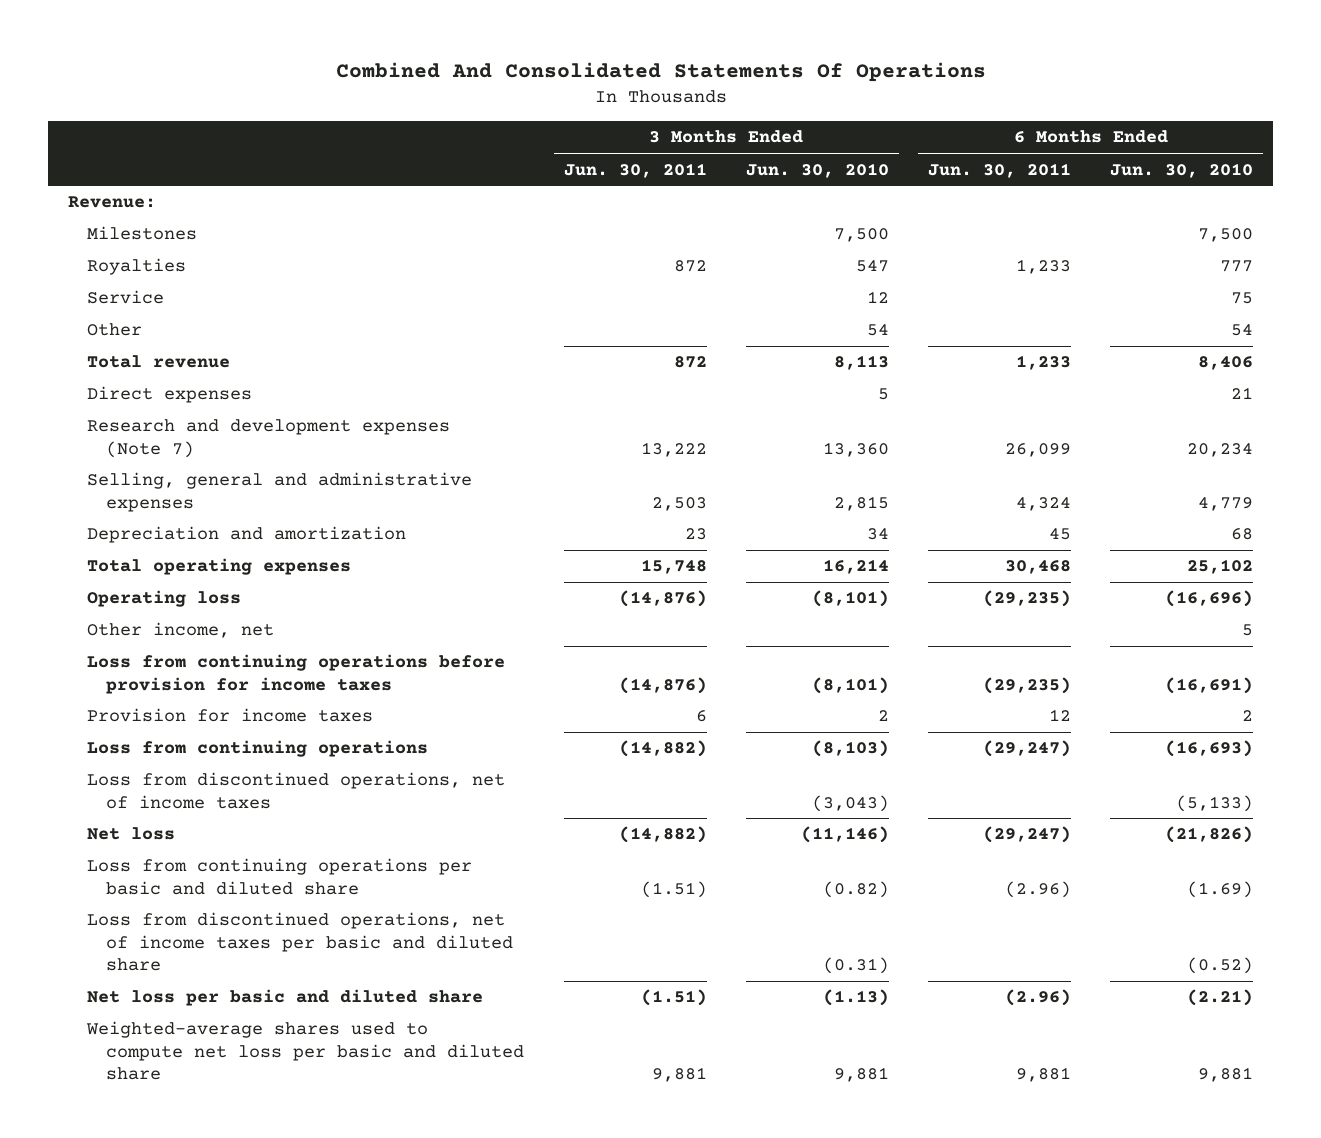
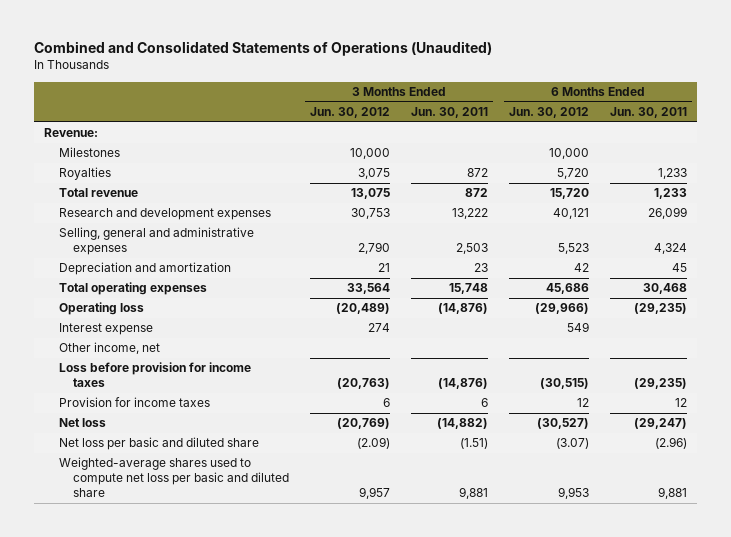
- Combined And Consolidated Statements Of Operations
+ Combined and Consolidated Statements of Operations (Unaudited)
- | 3 Months Ended Jun. 30, 2011 | 3 Months Ended Jun. 30, 2010 | 6 Months Ended Jun. 30, 2011 | 6 Months Ended Jun. 30, 2010
+ | 3 Months Ended Jun. 30, 2012 | 3 Months Ended Jun. 30, 2011 | 6 Months Ended Jun. 30, 2012 | 6 Months Ended Jun. 30, 2011
- Service | | 12 | | 75
- Other | | 54 | | 54
- Direct expenses | | 5 | | 21
- Research and development expenses (Note 7) | 13,222 | 13,360 | 26,099 | 20,234
+ Research and development expenses | 30,753 | 13,222 | 40,121 | 26,099
+ Interest expense | 274 | | 549 |
- Loss from continuing operations before provision for income taxes | (14,876) | (8,101) | (29,235) | (16,691)
+ Loss before provision for income taxes | (20,763) | (14,876) | (30,515) | (29,235)
- Loss from continuing operations | (14,882) | (8,103) | (29,247) | (16,693)
- Loss from discontinued operations, net of income taxes | | (3,043) | | (5,133)
- Loss from continuing operations per basic and diluted share | (1.51) | (0.82) | (2.96) | (1.69)
- Loss from discontinued operations, net of income taxes per basic and diluted share | | (0.31) | | (0.52)

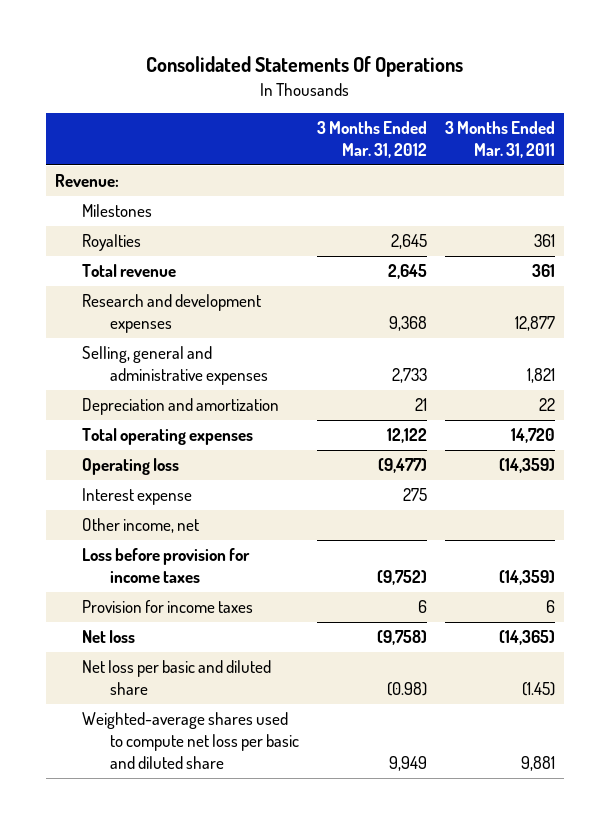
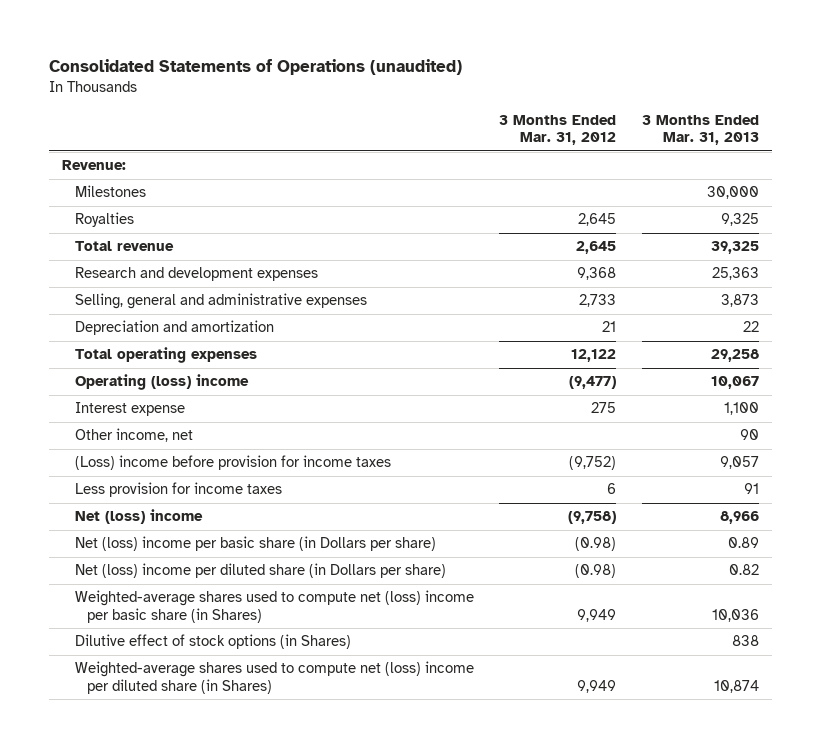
- Consolidated Statements Of Operations
+ Consolidated Statements of Operations (unaudited)
- | 3 Months Ended Mar. 31, 2012 | 3 Months Ended Mar. 31, 2011
+ | 3 Months Ended Mar. 31, 2012 | 3 Months Ended Mar. 31, 2013
- Operating loss | (9,477) | (14,359)
+ Operating (loss) income | (9,477) | 10,067
- Loss before provision for income taxes | (9,752) | (14,359)
- Provision for income taxes | 6 | 6
- Net loss | (9,758) | (14,365)
- Net loss per basic and diluted share | (0.98) | (1.45)
- Weighted-average shares used to compute net loss per basic and diluted share | 9,949 | 9,881
+ (Loss) income before provision for income taxes | (9,752) | 9,057
+ Less provision for income taxes | 6 | 91
+ Net (loss) income | (9,758) | 8,966
+ Net (loss) income per basic share (in Dollars per share) | (0.98) | 0.89
+ Net (loss) income per diluted share (in Dollars per share) | (0.98) | 0.82
+ Weighted-average shares used to compute net (loss) income per basic share (in Shares) | 9,949 | 10,036
+ Dilutive effect of stock options (in Shares) | | 838
+ Weighted-average shares used to compute net (loss) income per diluted share (in Shares) | 9,949 | 10,874

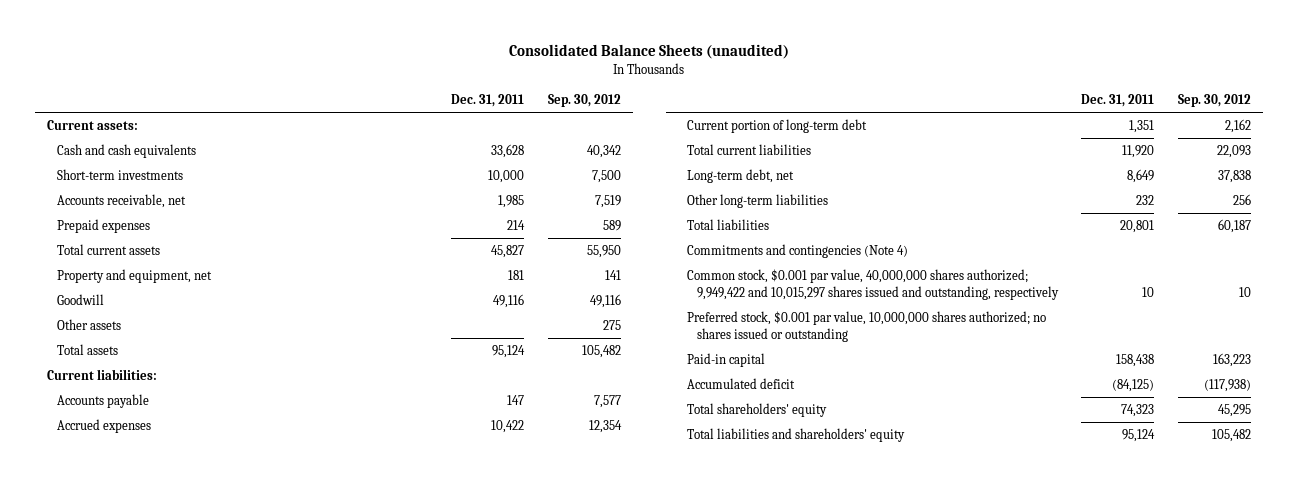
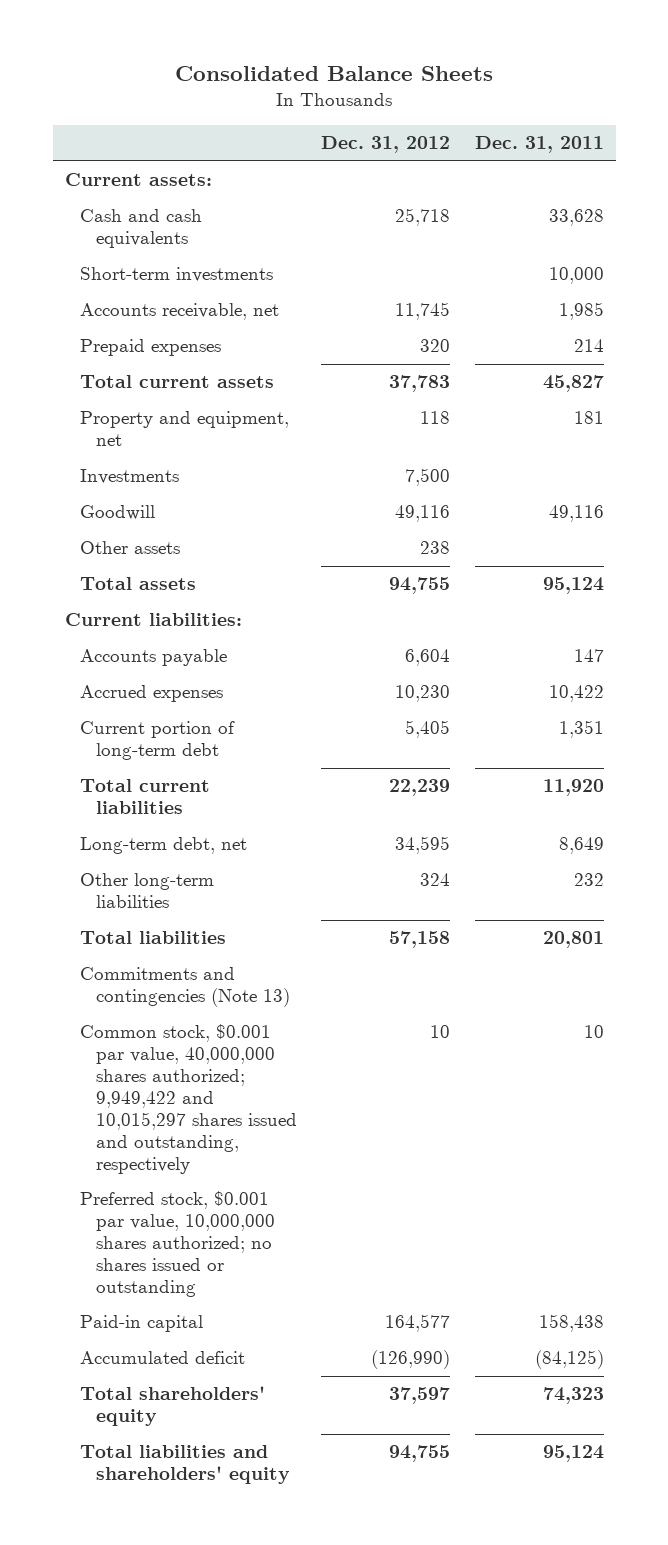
- Consolidated Balance Sheets (unaudited)
+ Consolidated Balance Sheets
- | Dec. 31, 2011 | Sep. 30, 2012
+ | Dec. 31, 2012 | Dec. 31, 2011
+ Investments | 7,500 |
- Commitments and contingencies (Note 4)
+ Commitments and contingencies (Note 13)

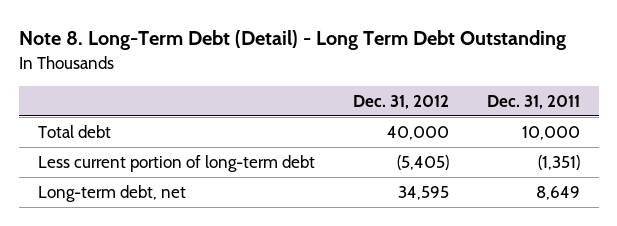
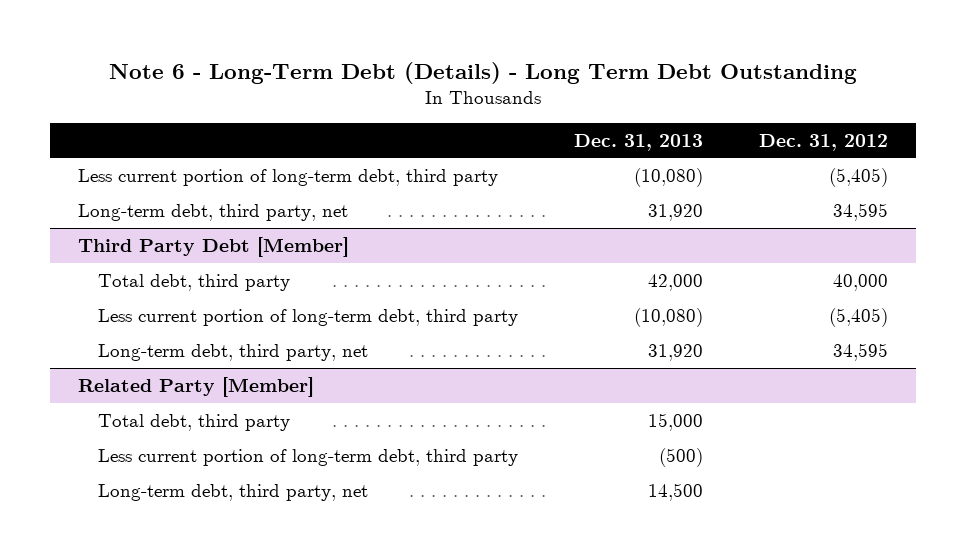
- Note 8. Long-Term Debt (Detail) - Long Term Debt Outstanding
+ Note 6 - Long-Term Debt (Details) - Long Term Debt Outstanding
- | Dec. 31, 2012 | Dec. 31, 2011
+ | Dec. 31, 2013 | Dec. 31, 2012
- Total debt | 40,000 | 10,000
- Less current portion of long-term debt | (5,405) | (1,351)
- Long-term debt, net | 34,595 | 8,649
+ Less current portion of long-term debt, third party | (10,080) | (5,405)
+ Long-term debt, third party, net | 31,920 | 34,595
+ Third Party Debt [Member]
+ Total debt, third party | 42,000 | 40,000
+ Less current portion of long-term debt, third party | (10,080) | (5,405)
+ Long-term debt, third party, net | 31,920 | 34,595
+ Related Party [Member]
+ Total debt, third party | 15,000 |
+ Less current portion of long-term debt, third party | (500) |
+ Long-term debt, third party, net | 14,500 |

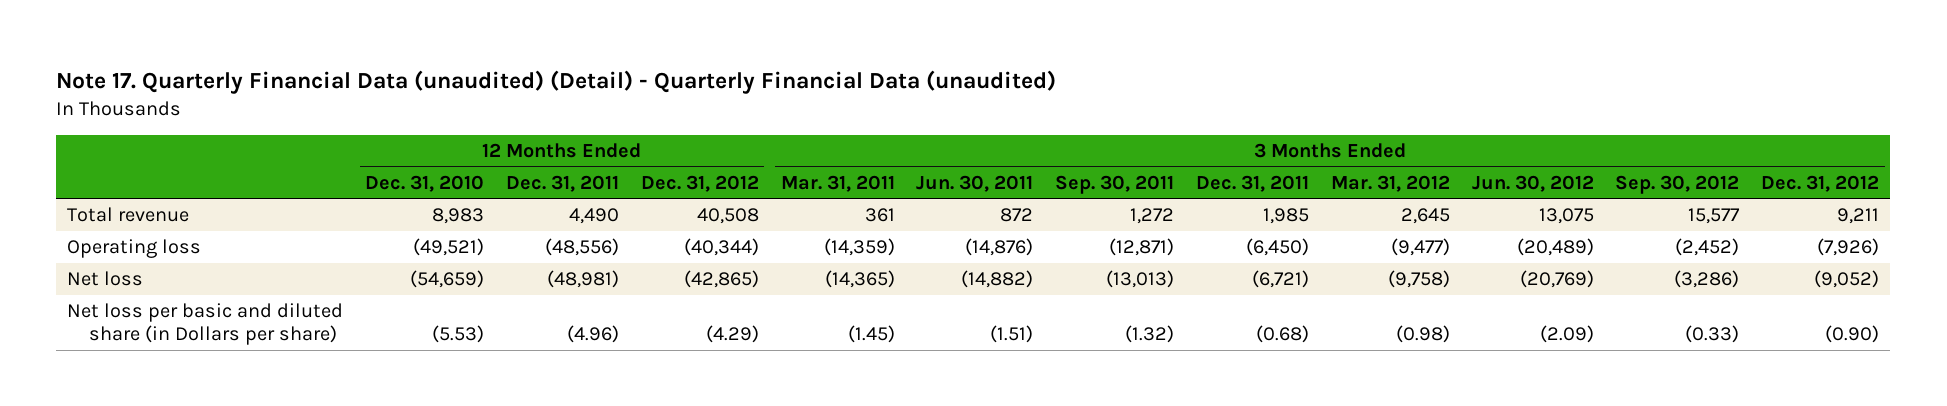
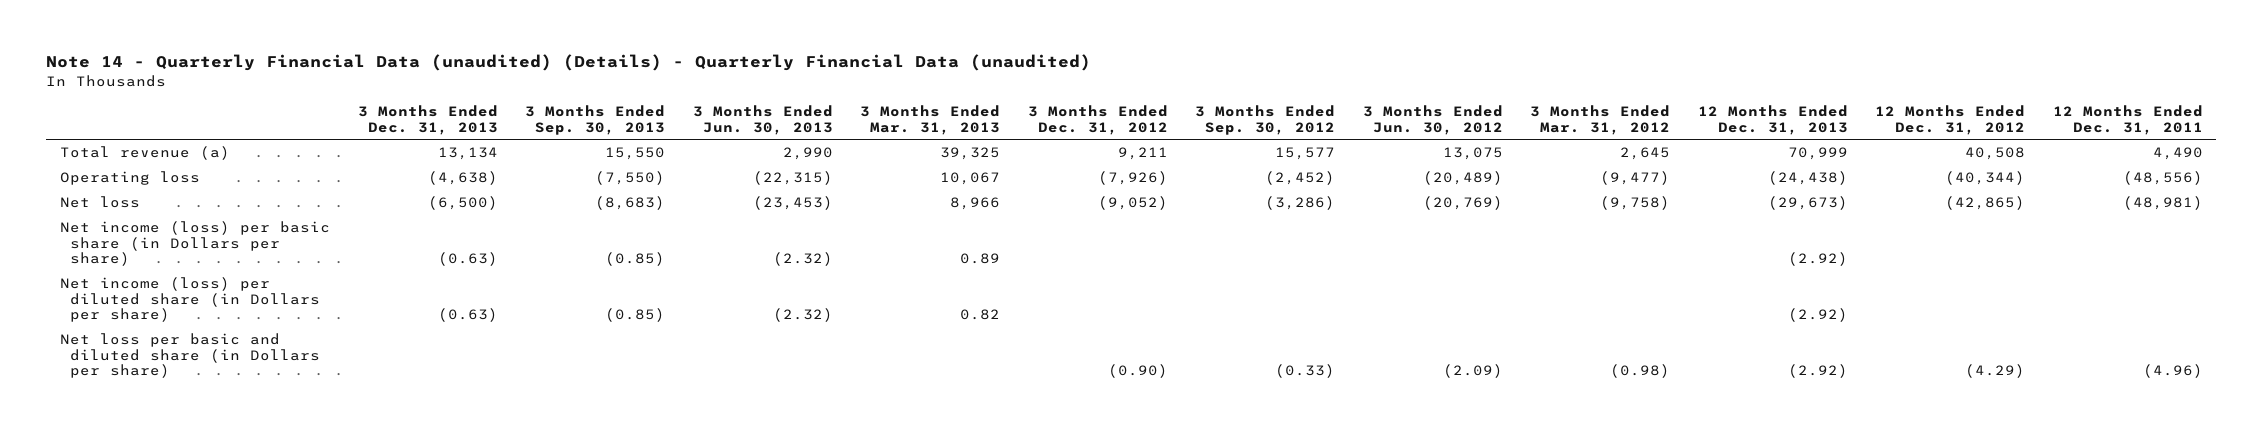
- Note 17. Quarterly Financial Data (unaudited) (Detail) - Quarterly Financial Data (unaudited)
+ Note 14 - Quarterly Financial Data (unaudited) (Details) - Quarterly Financial Data (unaudited)
- | 12 Months Ended Dec. 31, 2010 | 12 Months Ended Dec. 31, 2011 | 12 Months Ended Dec. 31, 2012 | 3 Months Ended Mar. 31, 2011 | 3 Months Ended Jun. 30, 2011 | 3 Months Ended Sep. 30, 2011 | 3 Months Ended Dec. 31, 2011 | 3 Months Ended Mar. 31, 2012 | 3 Months Ended Jun. 30, 2012 | 3 Months Ended Sep. 30, 2012 | 3 Months Ended Dec. 31, 2012
+ | 3 Months Ended Dec. 31, 2013 | 3 Months Ended Sep. 30, 2013 | 3 Months Ended Jun. 30, 2013 | 3 Months Ended Mar. 31, 2013 | 3 Months Ended Dec. 31, 2012 | 3 Months Ended Sep. 30, 2012 | 3 Months Ended Jun. 30, 2012 | 3 Months Ended Mar. 31, 2012 | 12 Months Ended Dec. 31, 2013 | 12 Months Ended Dec. 31, 2012 | 12 Months Ended Dec. 31, 2011
- Total revenue | 8,983 | 4,490 | 40,508 | 361 | 872 | 1,272 | 1,985 | 2,645 | 13,075 | 15,577 | 9,211
+ Total revenue (a) | 13,134 | 15,550 | 2,990 | 39,325 | 9,211 | 15,577 | 13,075 | 2,645 | 70,999 | 40,508 | 4,490
+ Net income (loss) per basic share (in Dollars per share) | (0.63) | (0.85) | (2.32) | 0.89 | | | | | (2.92) | |
+ Net income (loss) per diluted share (in Dollars per share) | (0.63) | (0.85) | (2.32) | 0.82 | | | | | (2.92) | |

